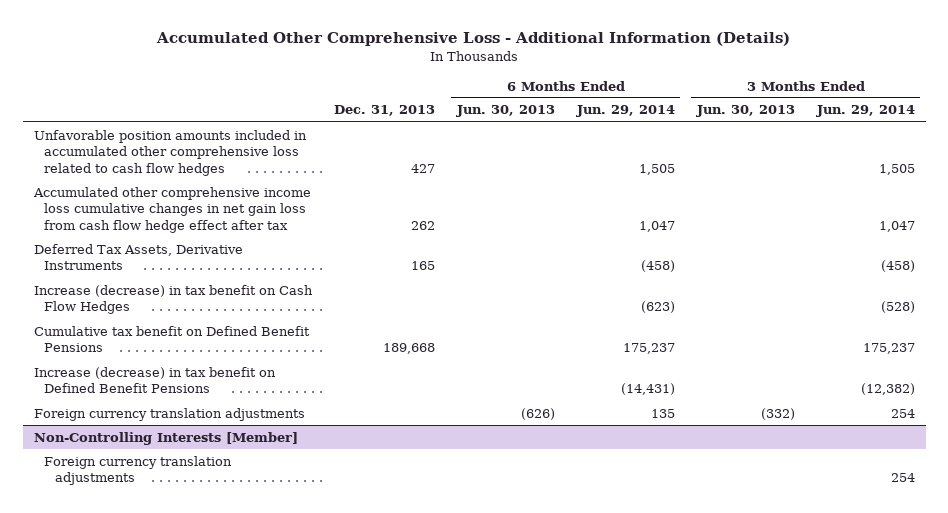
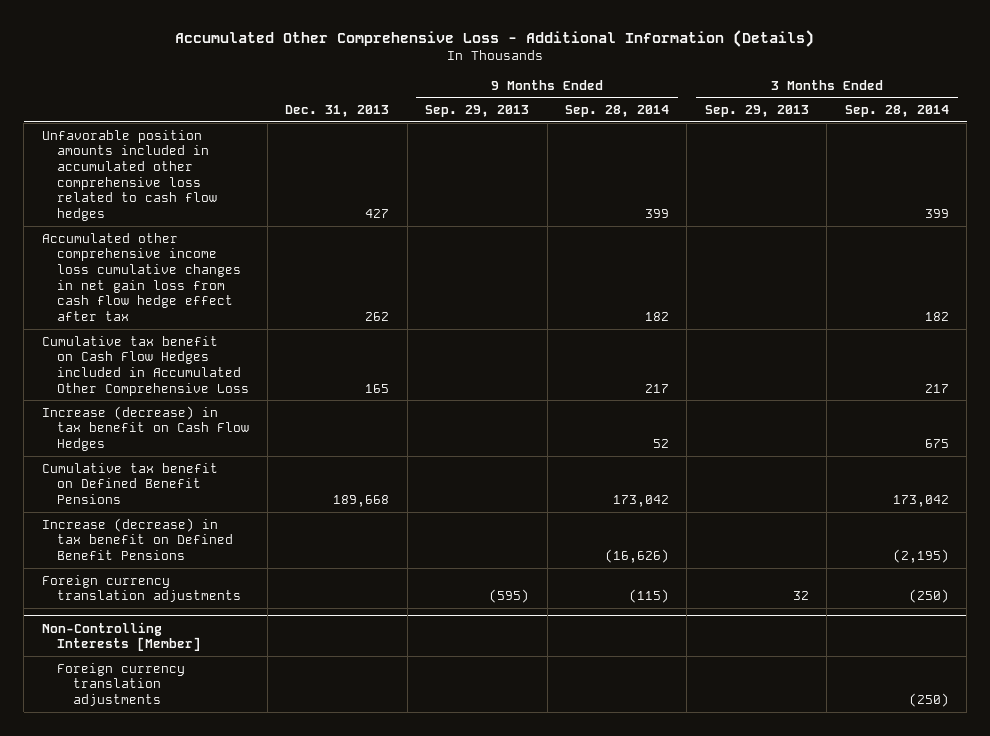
- | Dec. 31, 2013 | 6 Months Ended Jun. 30, 2013 | 6 Months Ended Jun. 29, 2014 | 3 Months Ended Jun. 30, 2013 | 3 Months Ended Jun. 29, 2014
+ | Dec. 31, 2013 | 9 Months Ended Sep. 29, 2013 | 9 Months Ended Sep. 28, 2014 | 3 Months Ended Sep. 29, 2013 | 3 Months Ended Sep. 28, 2014
- Deferred Tax Assets, Derivative Instruments | 165 | | (458) | | (458)
+ Cumulative tax benefit on Cash Flow Hedges included in Accumulated Other Comprehensive Loss | 165 | | 217 | | 217

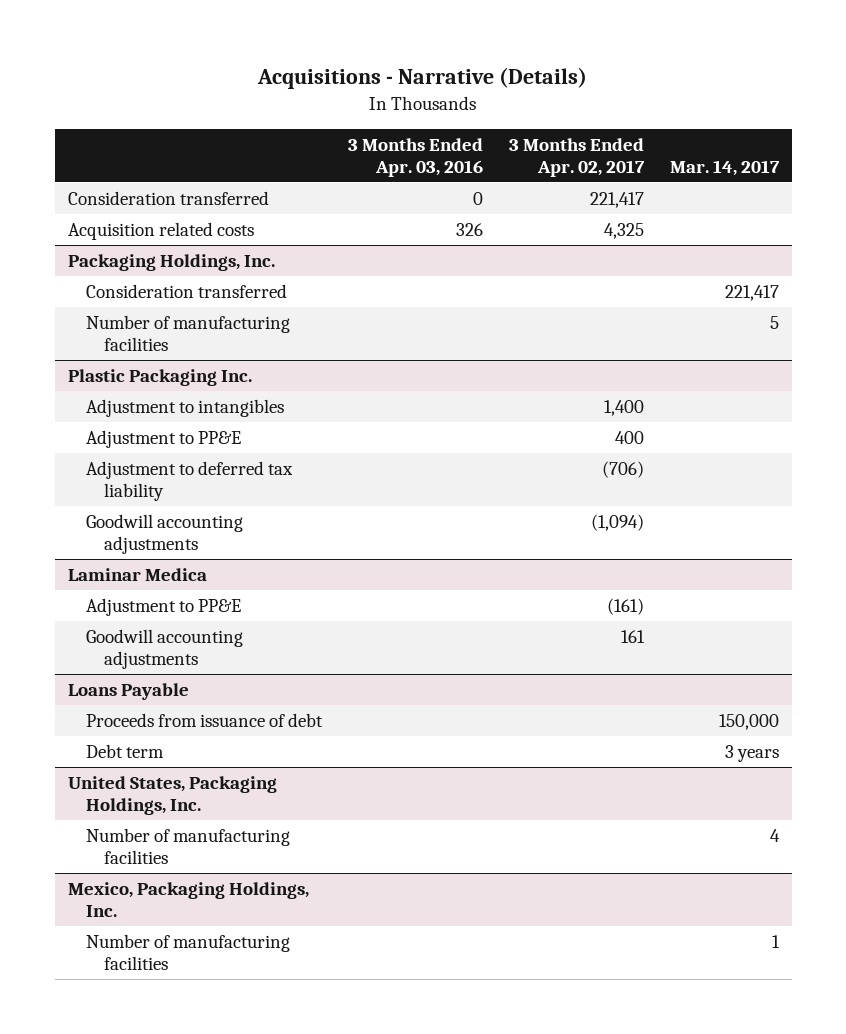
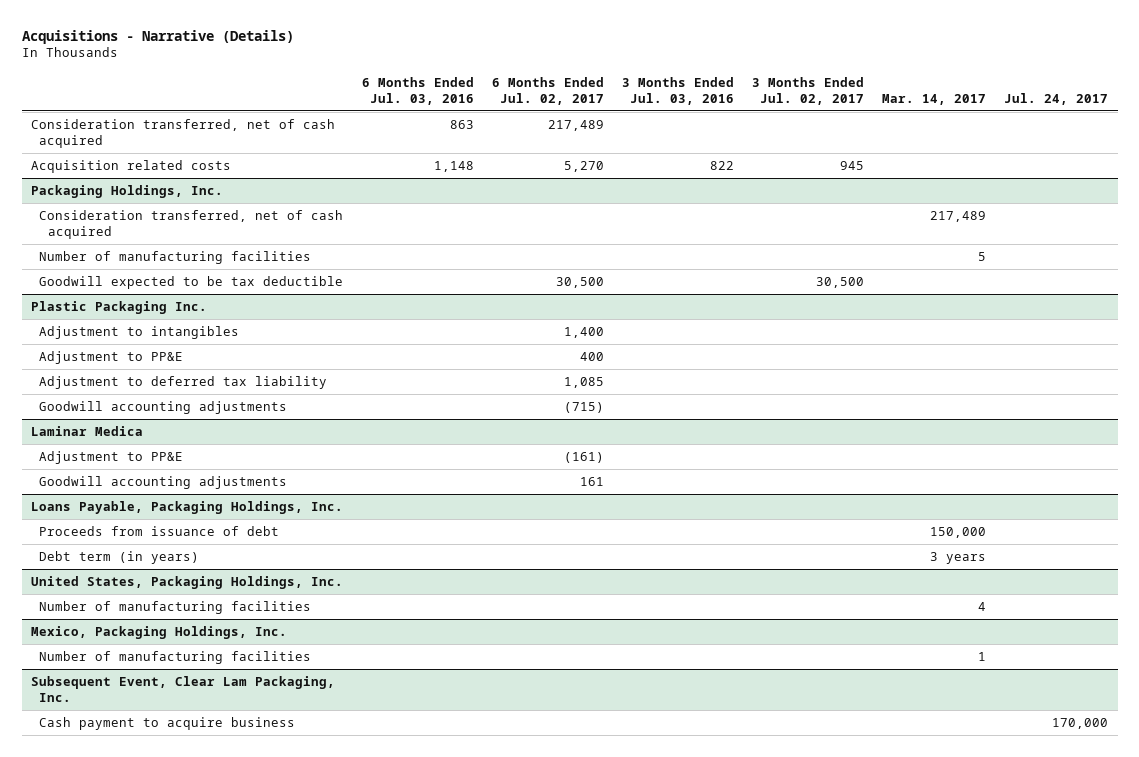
- | 3 Months Ended Apr. 03, 2016 | 3 Months Ended Apr. 02, 2017 | Mar. 14, 2017
+ | 6 Months Ended Jul. 03, 2016 | 6 Months Ended Jul. 02, 2017 | 3 Months Ended Jul. 03, 2016 | 3 Months Ended Jul. 02, 2017 | Mar. 14, 2017 | Jul. 24, 2017
- Consideration transferred | 0 | 221,417 |
+ Consideration transferred, net of cash acquired | 863 | 217,489 | | | |
@ Packaging Holdings, Inc.
- Consideration transferred | | | 221,417
+ Consideration transferred, net of cash acquired | | | | | 217,489 |
+ Goodwill expected to be tax deductible | | 30,500 | | 30,500 | |
- Loans Payable
+ Loans Payable, Packaging Holdings, Inc.
- Debt term | | | 3 years
+ Debt term (in years) | | | | | 3 years |
+ Subsequent Event, Clear Lam Packaging, Inc.
+ Cash payment to acquire business | | | | | | 170,000

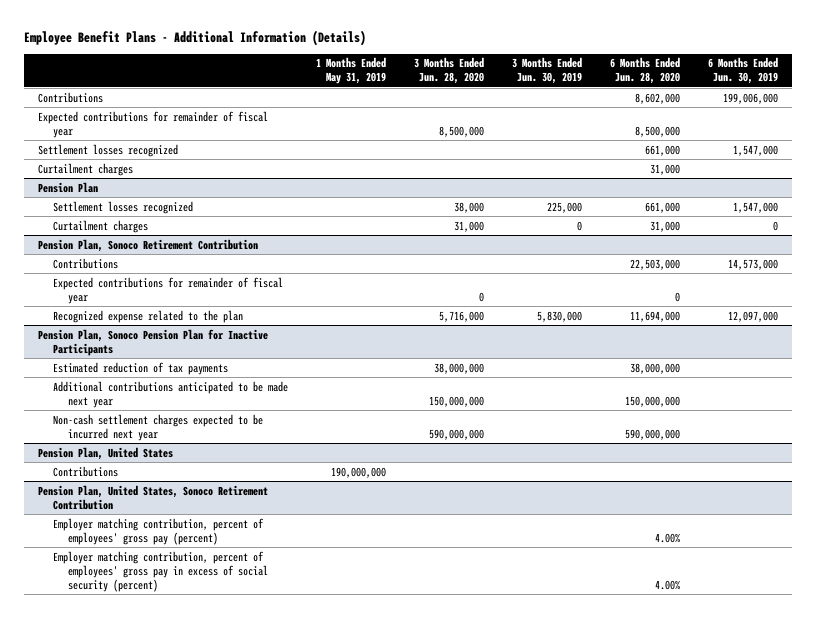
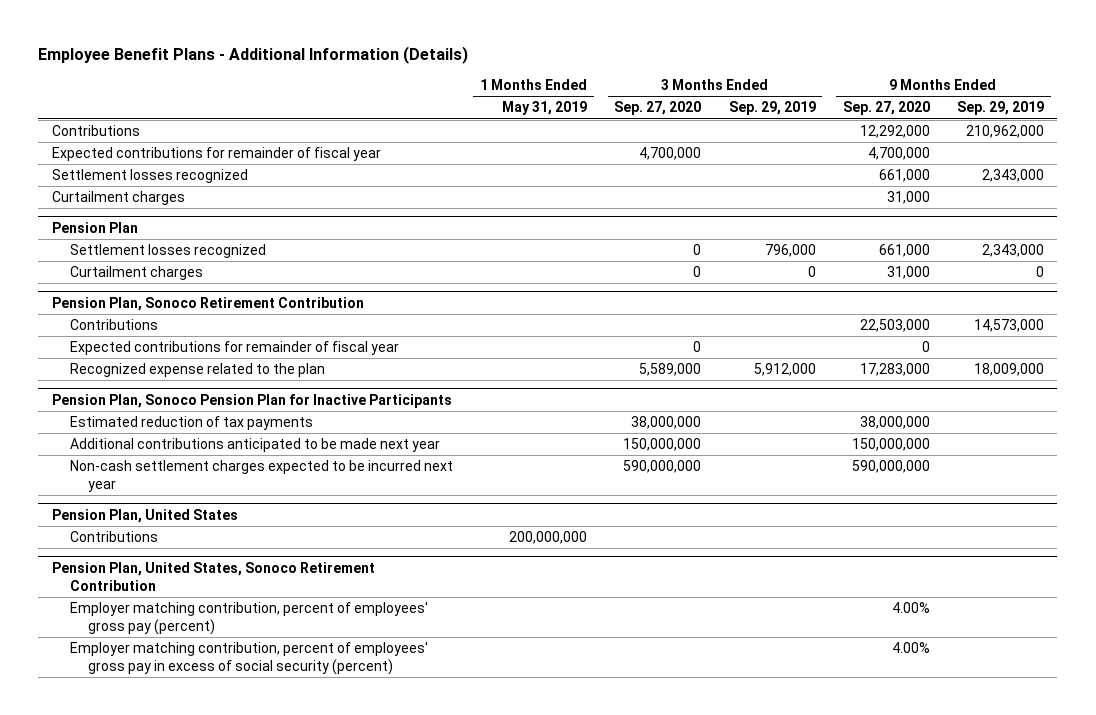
- | 1 Months Ended May 31, 2019 | 3 Months Ended Jun. 28, 2020 | 3 Months Ended Jun. 30, 2019 | 6 Months Ended Jun. 28, 2020 | 6 Months Ended Jun. 30, 2019
+ | 1 Months Ended May 31, 2019 | 3 Months Ended Sep. 27, 2020 | 3 Months Ended Sep. 29, 2019 | 9 Months Ended Sep. 27, 2020 | 9 Months Ended Sep. 29, 2019
@ Pension Plan, United States
- Contributions | 190,000,000 | | | |
+ Contributions | 200,000,000 | | | |

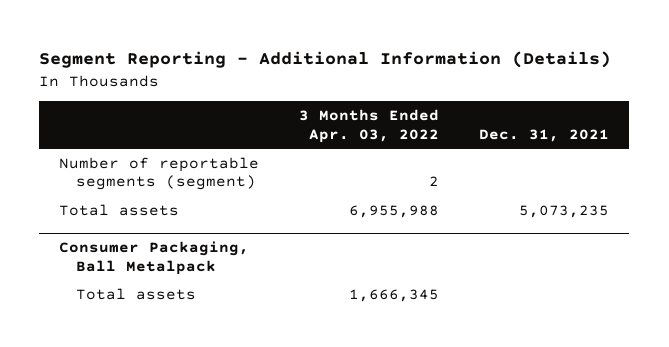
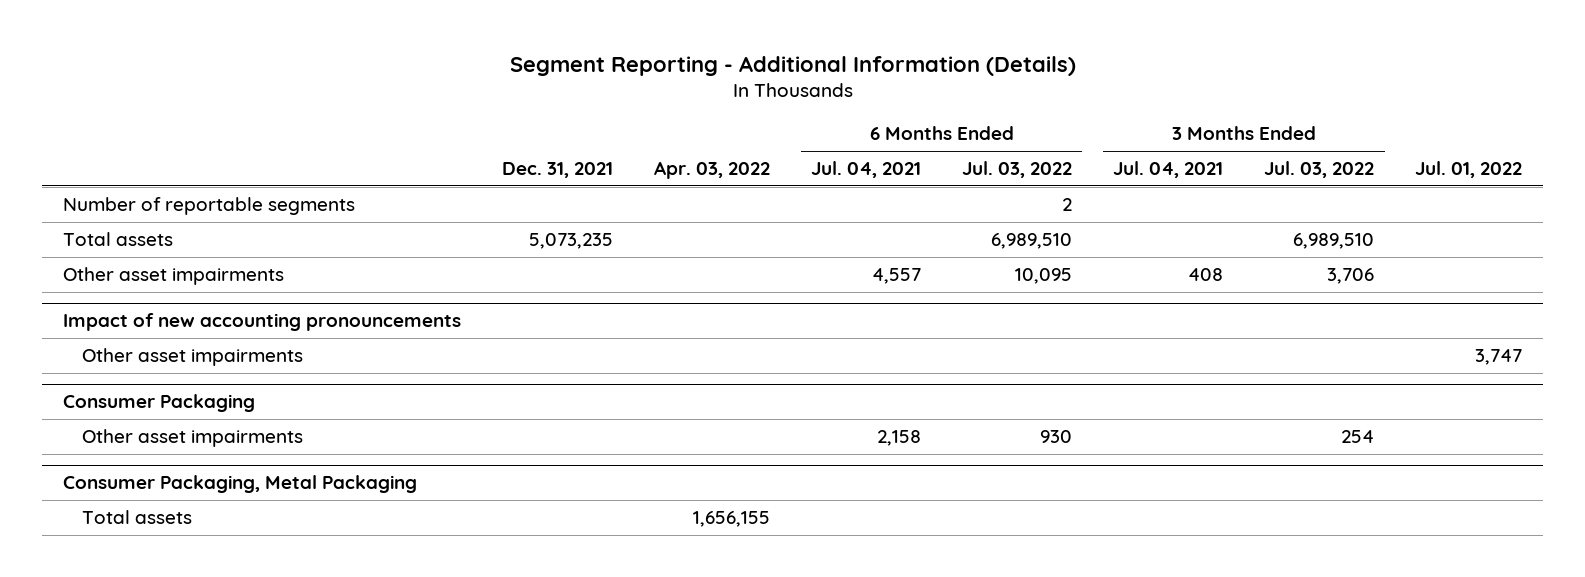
- | 3 Months Ended Apr. 03, 2022 | Dec. 31, 2021
+ | Dec. 31, 2021 | Apr. 03, 2022 | 6 Months Ended Jul. 04, 2021 | 6 Months Ended Jul. 03, 2022 | 3 Months Ended Jul. 04, 2021 | 3 Months Ended Jul. 03, 2022 | Jul. 01, 2022
- Number of reportable segments (segment) | 2 |
+ Number of reportable segments | | | | 2 | | |
- Consumer Packaging, Ball Metalpack
- Total assets | 1,666,345 |
+ Other asset impairments | | | 4,557 | 10,095 | 408 | 3,706 |
+ Impact of new accounting pronouncements
+ Other asset impairments | | | | | | | 3,747
+ Consumer Packaging
+ Other asset impairments | | | 2,158 | 930 | | 254 |
+ Consumer Packaging, Metal Packaging
+ Total assets | | 1,656,155 | | | | |

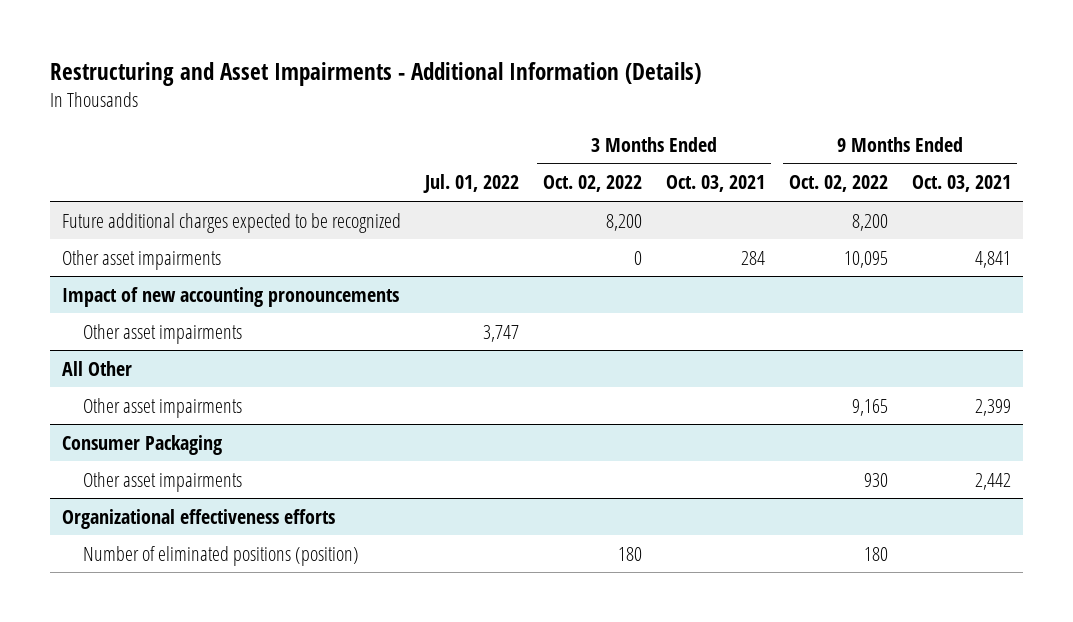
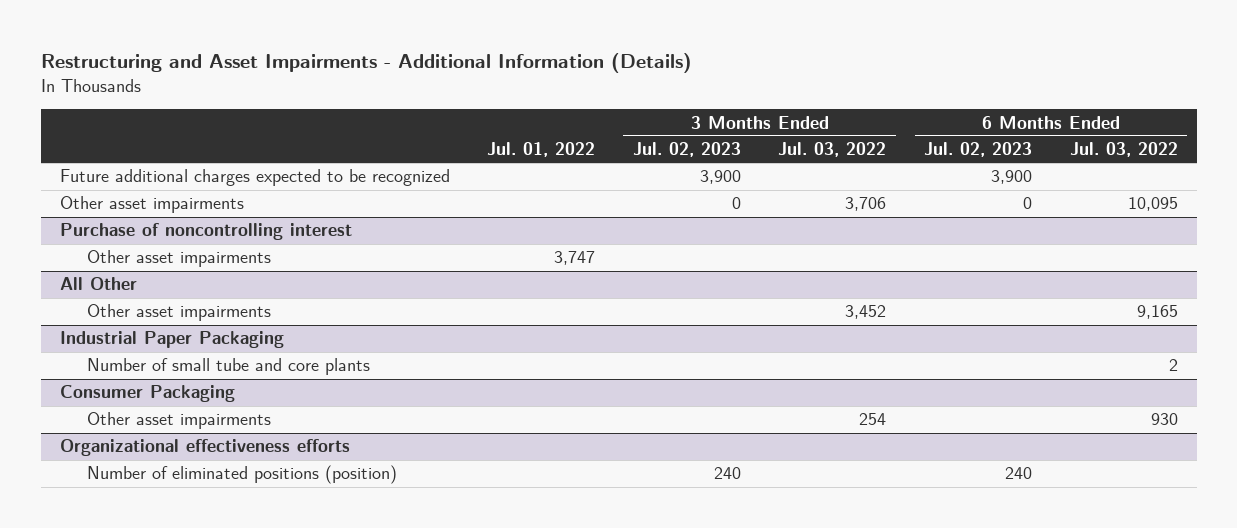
- | Jul. 01, 2022 | 3 Months Ended Oct. 02, 2022 | 3 Months Ended Oct. 03, 2021 | 9 Months Ended Oct. 02, 2022 | 9 Months Ended Oct. 03, 2021
+ | Jul. 01, 2022 | 3 Months Ended Jul. 02, 2023 | 3 Months Ended Jul. 03, 2022 | 6 Months Ended Jul. 02, 2023 | 6 Months Ended Jul. 03, 2022
- Impact of new accounting pronouncements
+ Purchase of noncontrolling interest
+ Industrial Paper Packaging
+ Number of small tube and core plants | | | | | 2

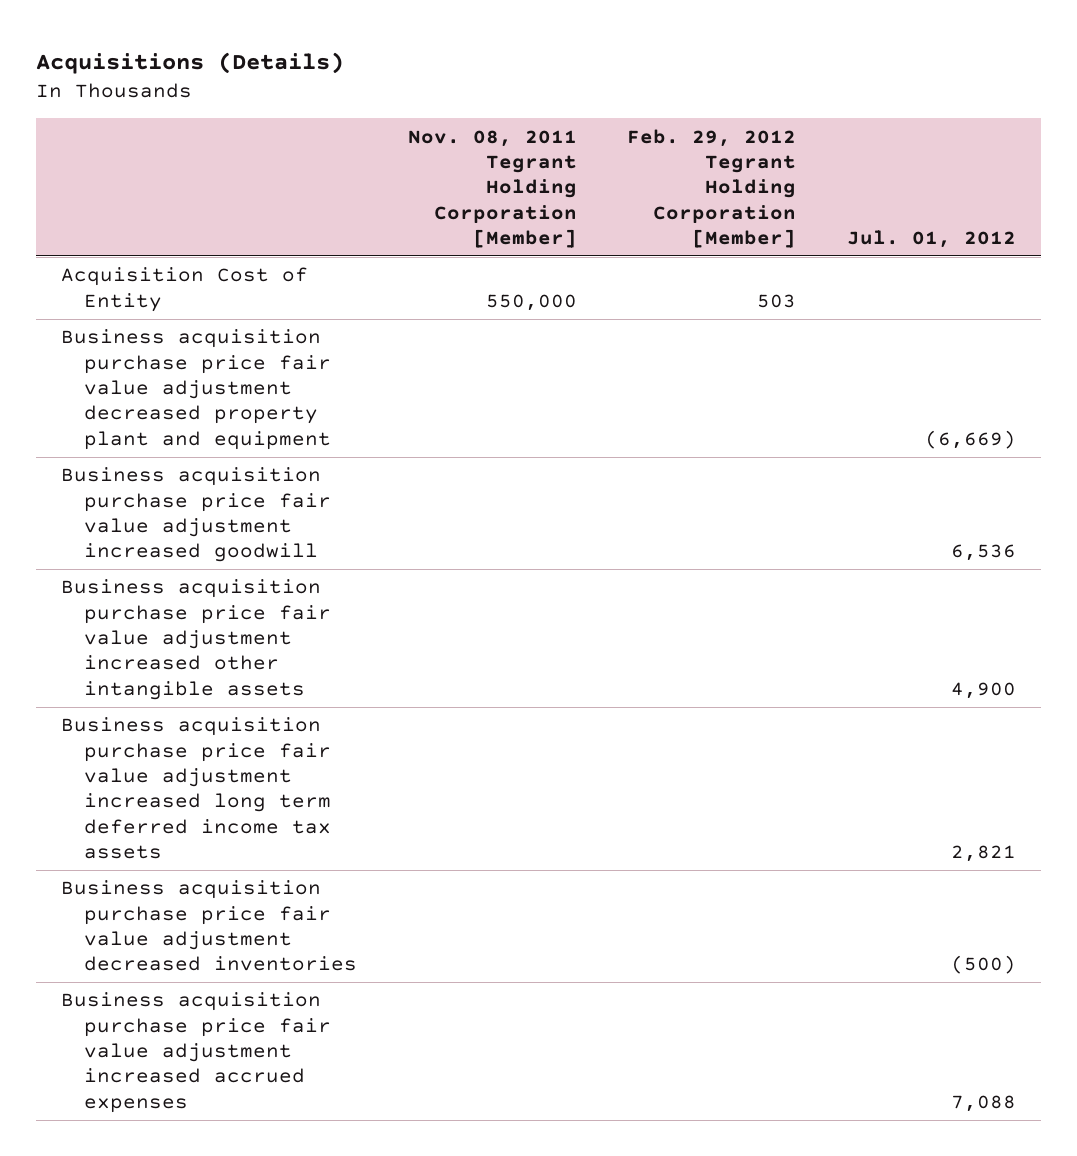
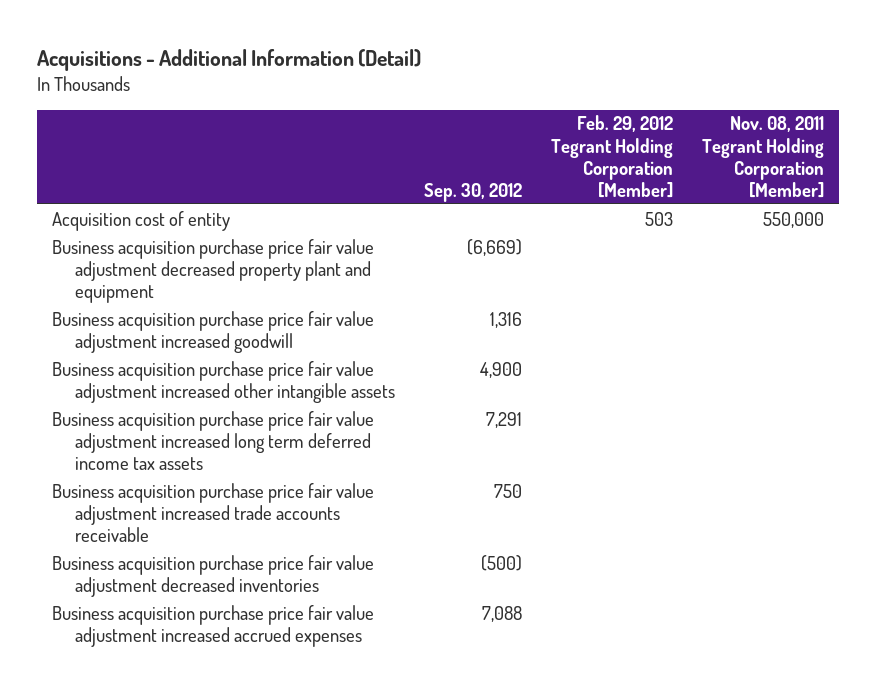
- Acquisitions (Details)
+ Acquisitions - Additional Information (Detail)
- | Nov. 08, 2011 Tegrant Holding Corporation [Member] | Feb. 29, 2012 Tegrant Holding Corporation [Member] | Jul. 01, 2012
+ | Sep. 30, 2012 | Feb. 29, 2012 Tegrant Holding Corporation [Member] | Nov. 08, 2011 Tegrant Holding Corporation [Member]
- Acquisition Cost of Entity | 550,000 | 503 |
+ Acquisition cost of entity | | 503 | 550,000
+ Business acquisition purchase price fair value adjustment increased trade accounts receivable | 750 | |

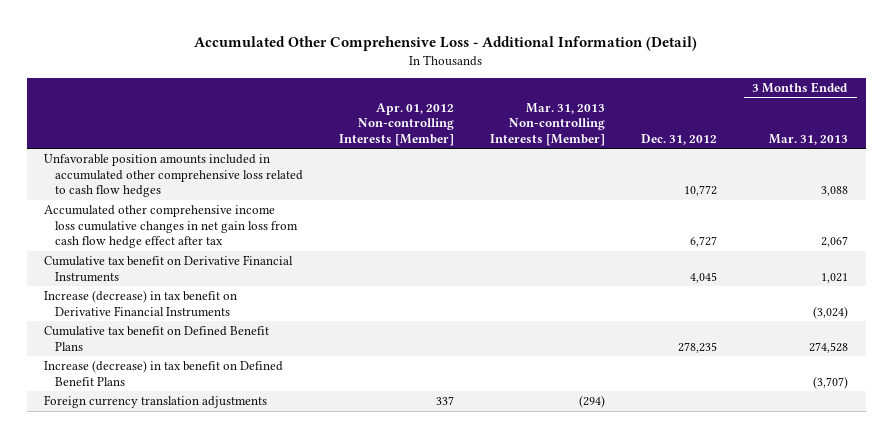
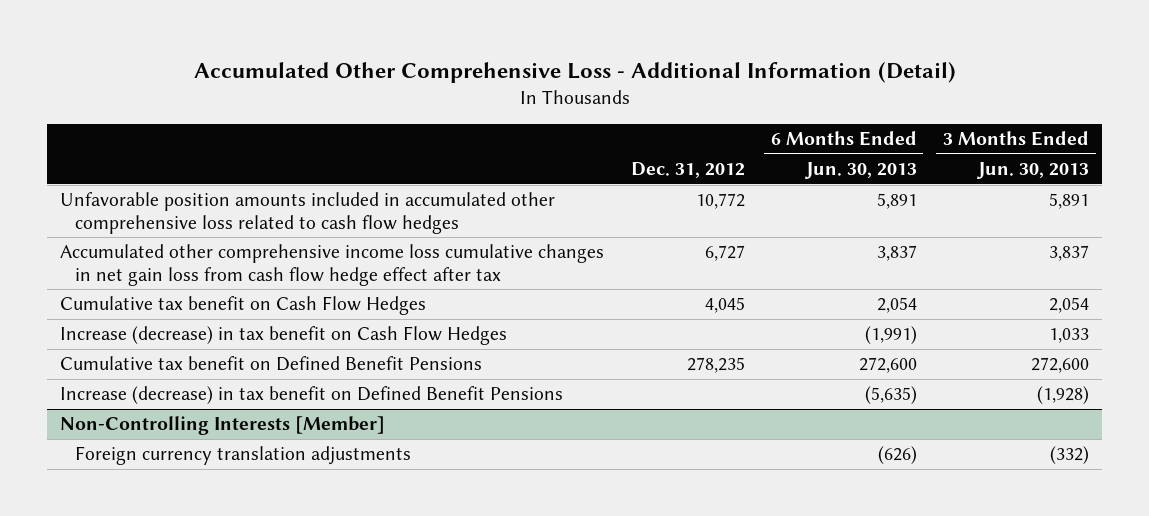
- | Apr. 01, 2012 Non-controlling Interests [Member] | Mar. 31, 2013 Non-controlling Interests [Member] | Dec. 31, 2012 | 3 Months Ended Mar. 31, 2013
+ | Dec. 31, 2012 | 6 Months Ended Jun. 30, 2013 | 3 Months Ended Jun. 30, 2013
- Cumulative tax benefit on Derivative Financial Instruments | | | 4,045 | 1,021
- Increase (decrease) in tax benefit on Derivative Financial Instruments | | | | (3,024)
- Cumulative tax benefit on Defined Benefit Plans | | | 278,235 | 274,528
- Increase (decrease) in tax benefit on Defined Benefit Plans | | | | (3,707)
- Foreign currency translation adjustments | 337 | (294) | |
+ Cumulative tax benefit on Cash Flow Hedges | 4,045 | 2,054 | 2,054
+ Increase (decrease) in tax benefit on Cash Flow Hedges | | (1,991) | 1,033
+ Cumulative tax benefit on Defined Benefit Pensions | 278,235 | 272,600 | 272,600
+ Increase (decrease) in tax benefit on Defined Benefit Pensions | | (5,635) | (1,928)
+ Non-Controlling Interests [Member]
+ Foreign currency translation adjustments | | (626) | (332)

